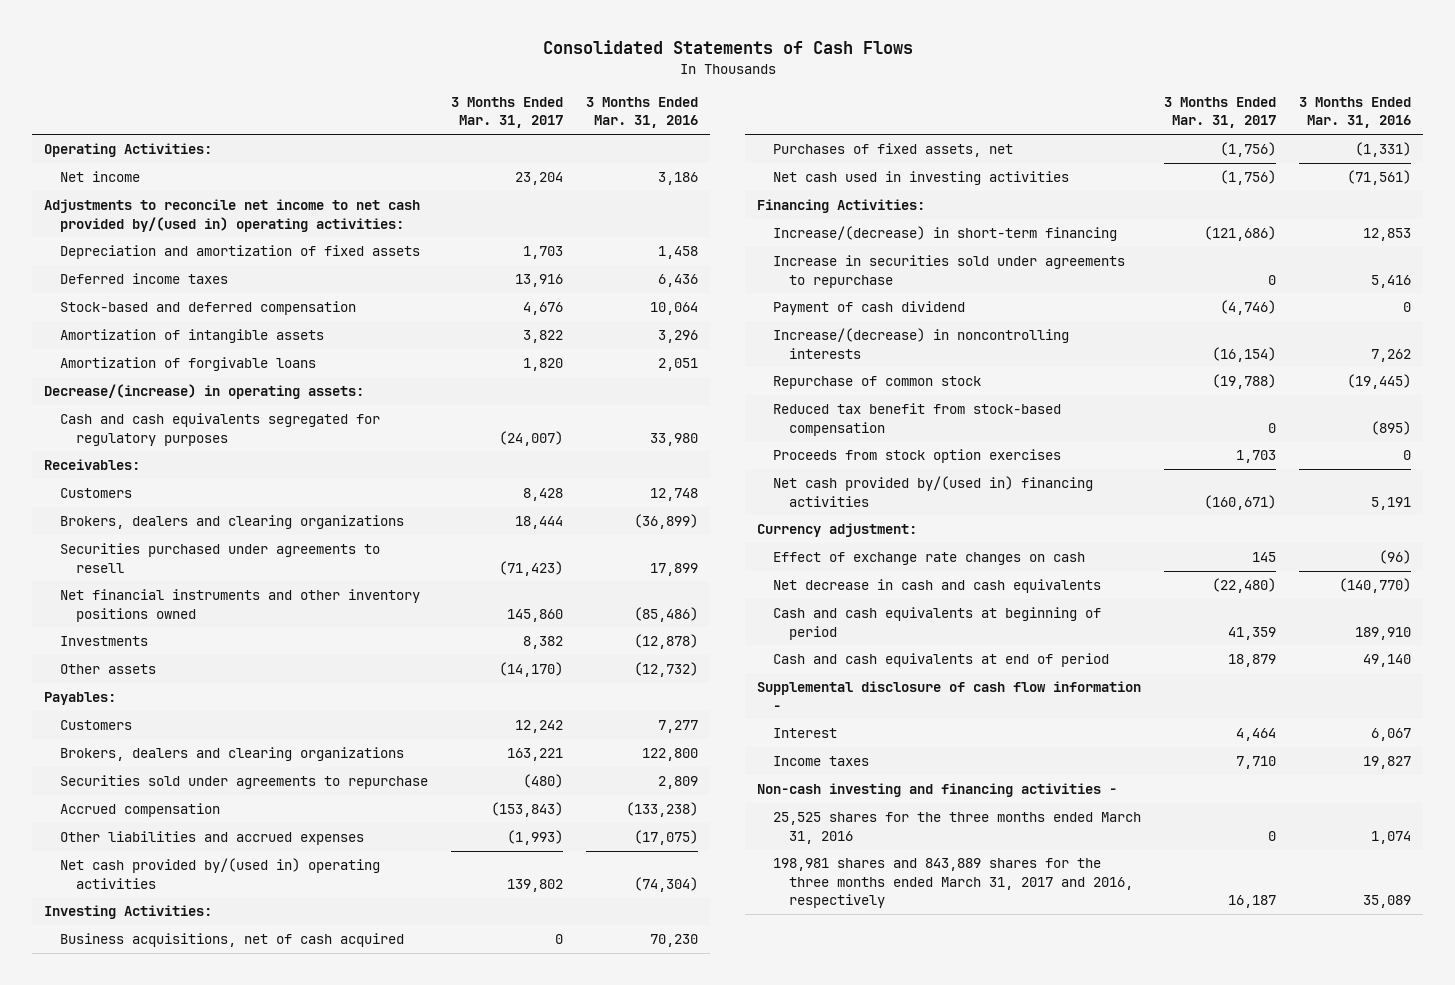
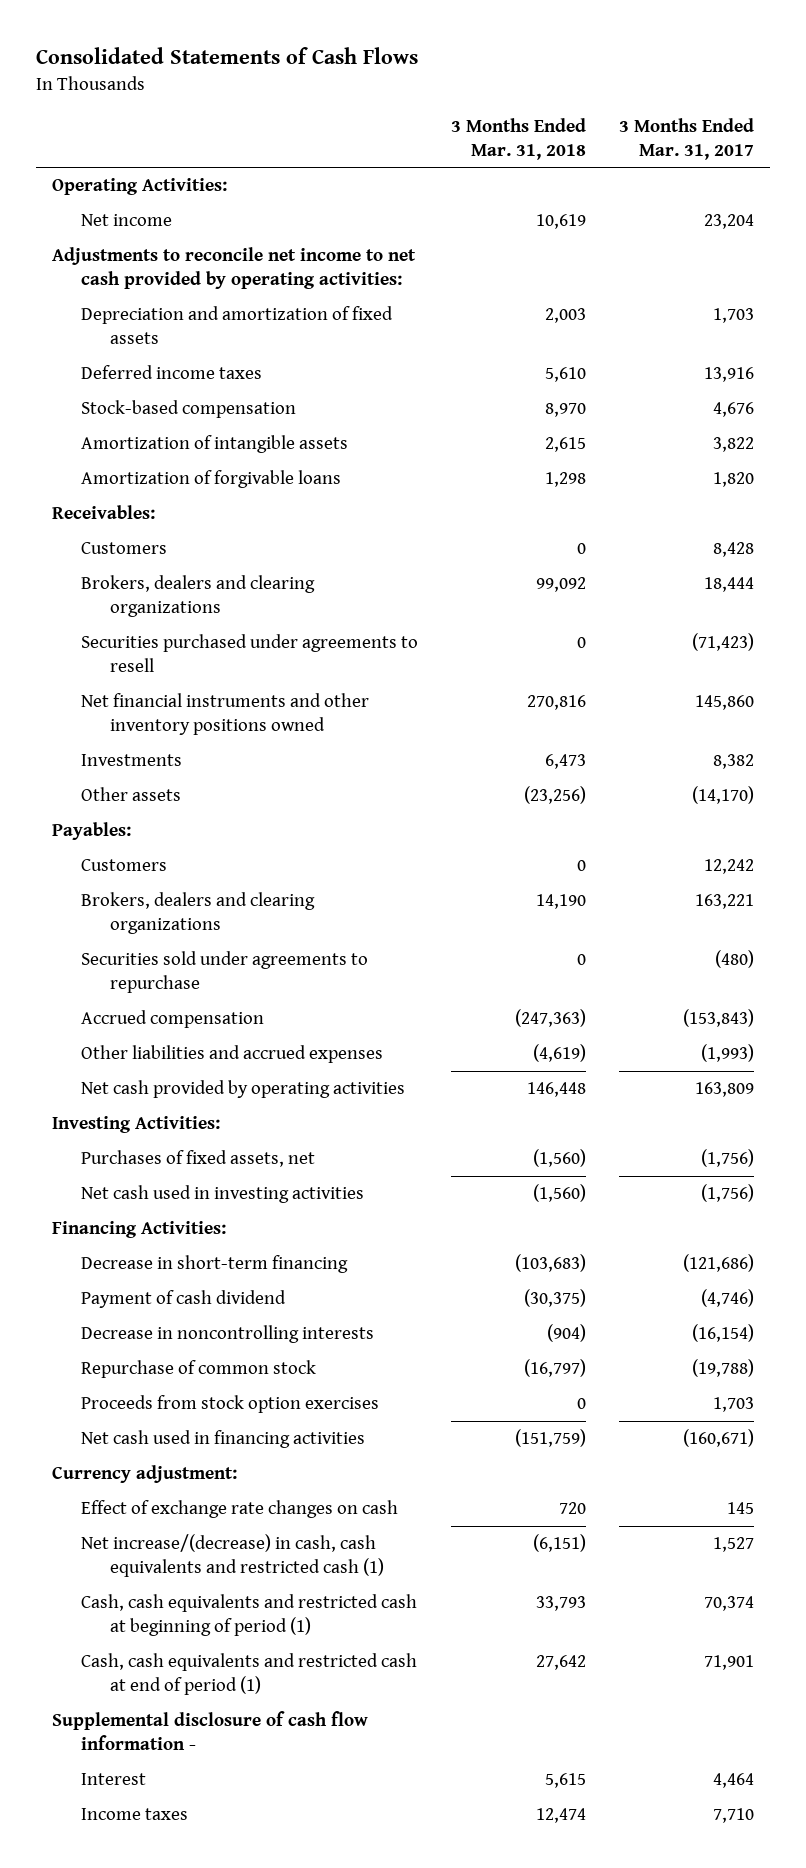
- | 3 Months Ended Mar. 31, 2017 | 3 Months Ended Mar. 31, 2016
+ | 3 Months Ended Mar. 31, 2018 | 3 Months Ended Mar. 31, 2017
- Adjustments to reconcile net income to net cash provided by/(used in) operating activities:
+ Adjustments to reconcile net income to net cash provided by operating activities:
- Stock-based and deferred compensation | 4,676 | 10,064
+ Stock-based compensation | 8,970 | 4,676
- Decrease/(increase) in operating assets:
- Cash and cash equivalents segregated for regulatory purposes | (24,007) | 33,980
- Net cash provided by/(used in) operating activities | 139,802 | (74,304)
+ Net cash provided by operating activities | 146,448 | 163,809
- Business acquisitions, net of cash acquired | 0 | 70,230
- Increase/(decrease) in short-term financing | (121,686) | 12,853
- Increase in securities sold under agreements to repurchase | 0 | 5,416
+ Decrease in short-term financing | (103,683) | (121,686)
- Increase/(decrease) in noncontrolling interests | (16,154) | 7,262
+ Decrease in noncontrolling interests | (904) | (16,154)
- Reduced tax benefit from stock-based compensation | 0 | (895)
- Net cash provided by/(used in) financing activities | (160,671) | 5,191
+ Net cash used in financing activities | (151,759) | (160,671)
- Net decrease in cash and cash equivalents | (22,480) | (140,770)
- Cash and cash equivalents at beginning of period | 41,359 | 189,910
- Cash and cash equivalents at end of period | 18,879 | 49,140
+ Net increase/(decrease) in cash, cash equivalents and restricted cash (1) | (6,151) | 1,527
+ Cash, cash equivalents and restricted cash at beginning of period (1) | 33,793 | 70,374
+ Cash, cash equivalents and restricted cash at end of period (1) | 27,642 | 71,901
- Non-cash investing and financing activities -
- 25,525 shares for the three months ended March 31, 2016 | 0 | 1,074
- 198,981 shares and 843,889 shares for the three months ended March 31, 2017 and 2016, respectively | 16,187 | 35,089

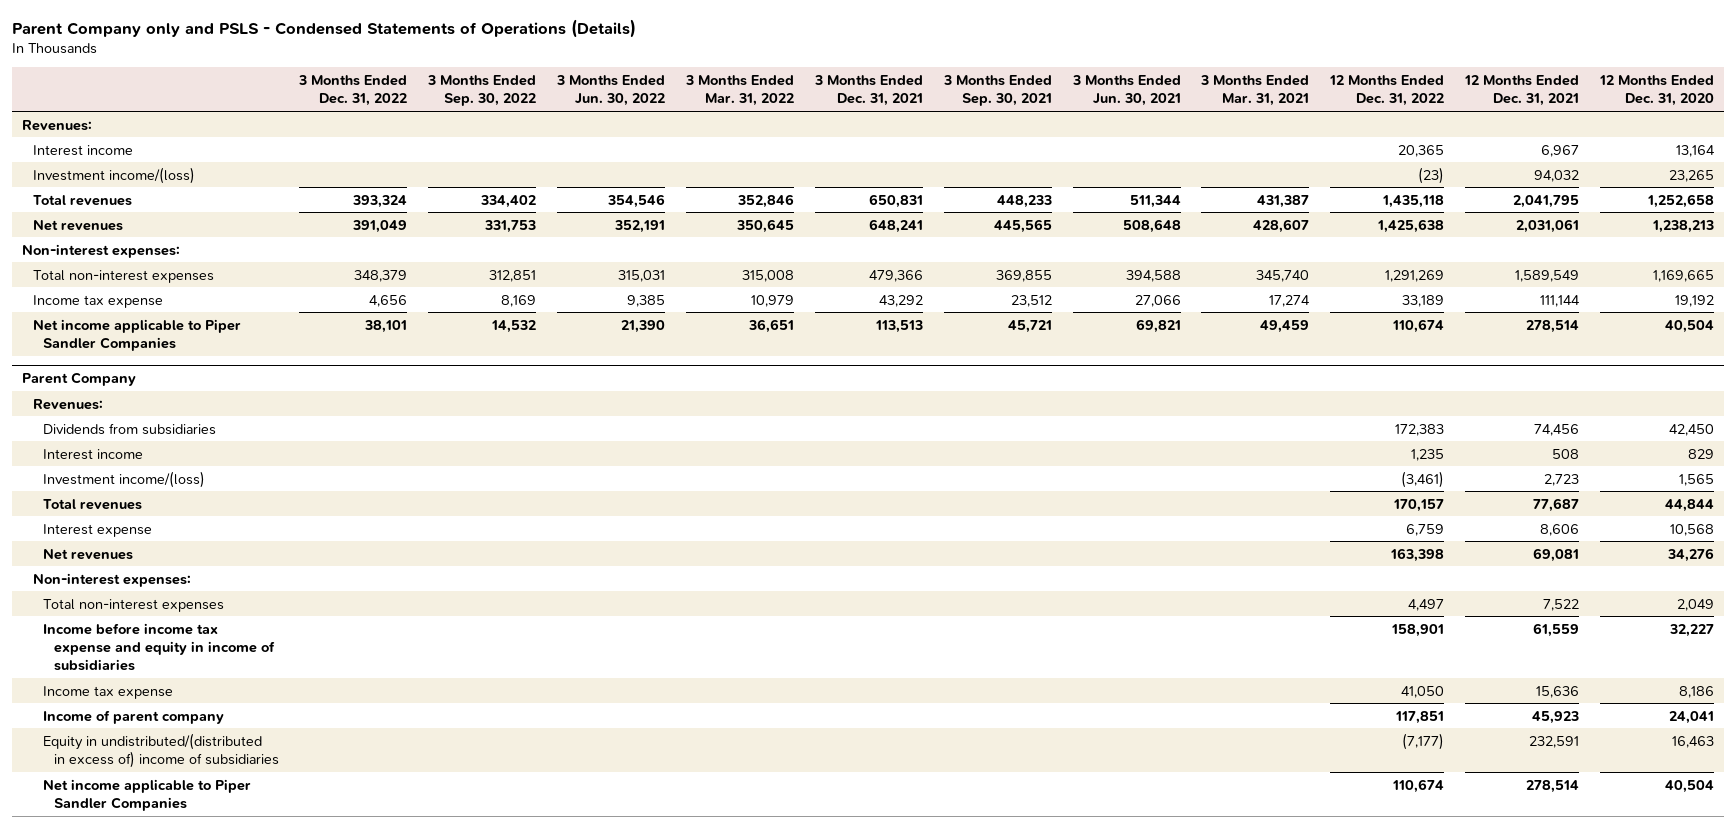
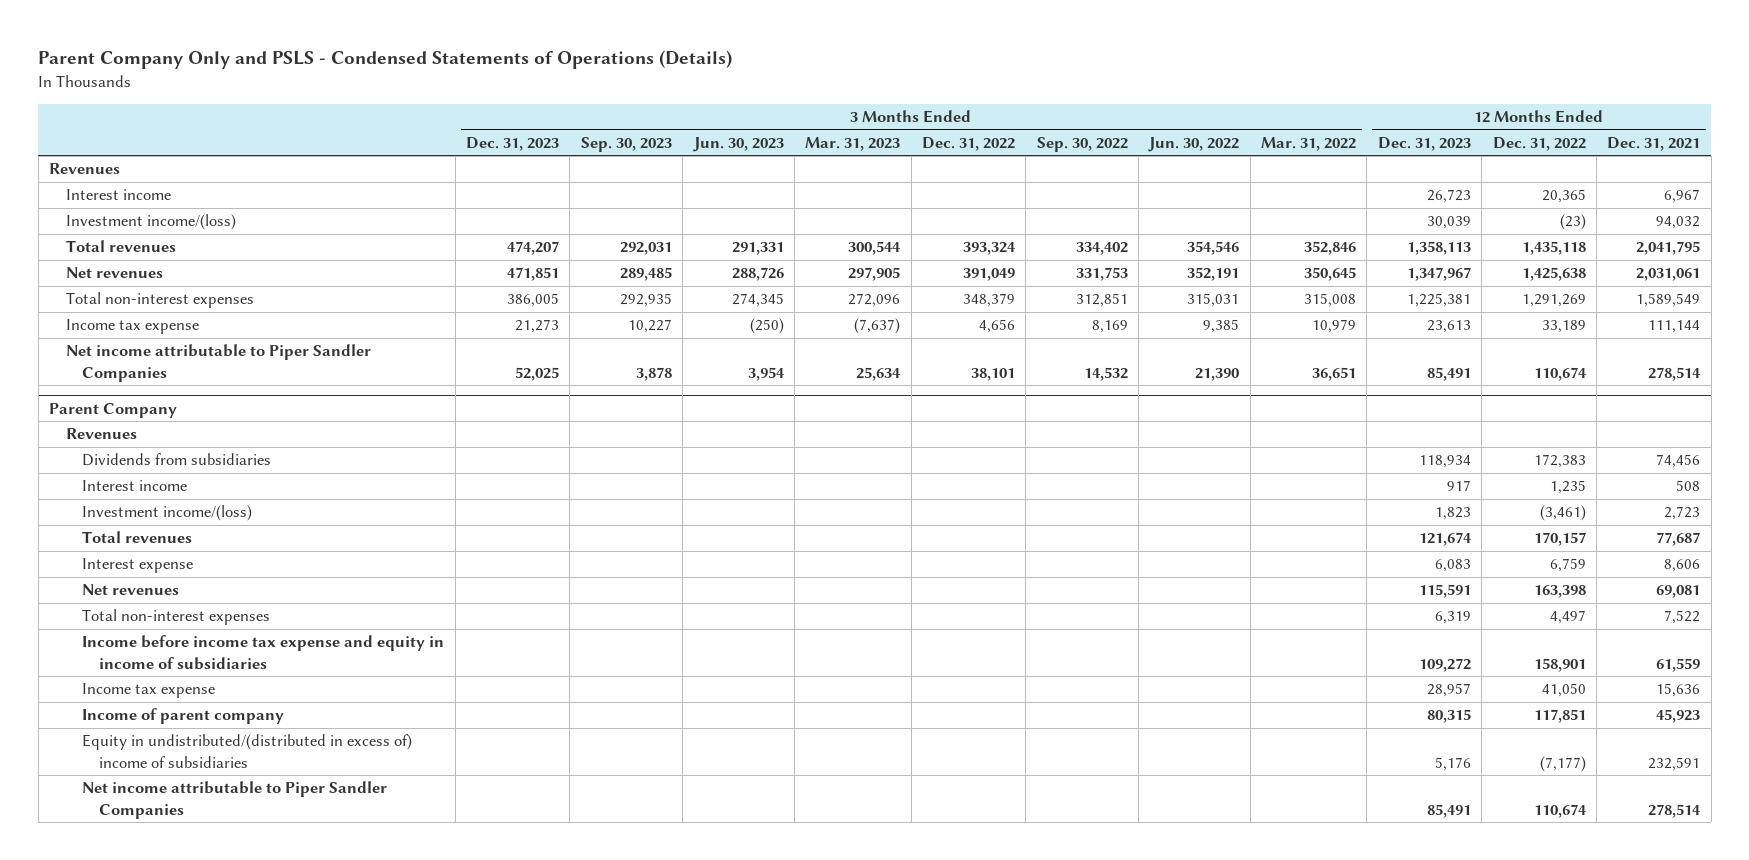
- Parent Company only and PSLS - Condensed Statements of Operations (Details)
+ Parent Company Only and PSLS - Condensed Statements of Operations (Details)
- | 3 Months Ended Dec. 31, 2022 | 3 Months Ended Sep. 30, 2022 | 3 Months Ended Jun. 30, 2022 | 3 Months Ended Mar. 31, 2022 | 3 Months Ended Dec. 31, 2021 | 3 Months Ended Sep. 30, 2021 | 3 Months Ended Jun. 30, 2021 | 3 Months Ended Mar. 31, 2021 | 12 Months Ended Dec. 31, 2022 | 12 Months Ended Dec. 31, 2021 | 12 Months Ended Dec. 31, 2020
+ | 3 Months Ended Dec. 31, 2023 | 3 Months Ended Sep. 30, 2023 | 3 Months Ended Jun. 30, 2023 | 3 Months Ended Mar. 31, 2023 | 3 Months Ended Dec. 31, 2022 | 3 Months Ended Sep. 30, 2022 | 3 Months Ended Jun. 30, 2022 | 3 Months Ended Mar. 31, 2022 | 12 Months Ended Dec. 31, 2023 | 12 Months Ended Dec. 31, 2022 | 12 Months Ended Dec. 31, 2021
- Revenues:
+ Revenues
- Non-interest expenses:
- Net income applicable to Piper Sandler Companies | 38,101 | 14,532 | 21,390 | 36,651 | 113,513 | 45,721 | 69,821 | 49,459 | 110,674 | 278,514 | 40,504
+ Net income attributable to Piper Sandler Companies | 52,025 | 3,878 | 3,954 | 25,634 | 38,101 | 14,532 | 21,390 | 36,651 | 85,491 | 110,674 | 278,514
@ Parent Company
- Revenues:
+ Revenues
- Non-interest expenses:
- Net income applicable to Piper Sandler Companies | | | | | | | | | 110,674 | 278,514 | 40,504
+ Net income attributable to Piper Sandler Companies | | | | | | | | | 85,491 | 110,674 | 278,514

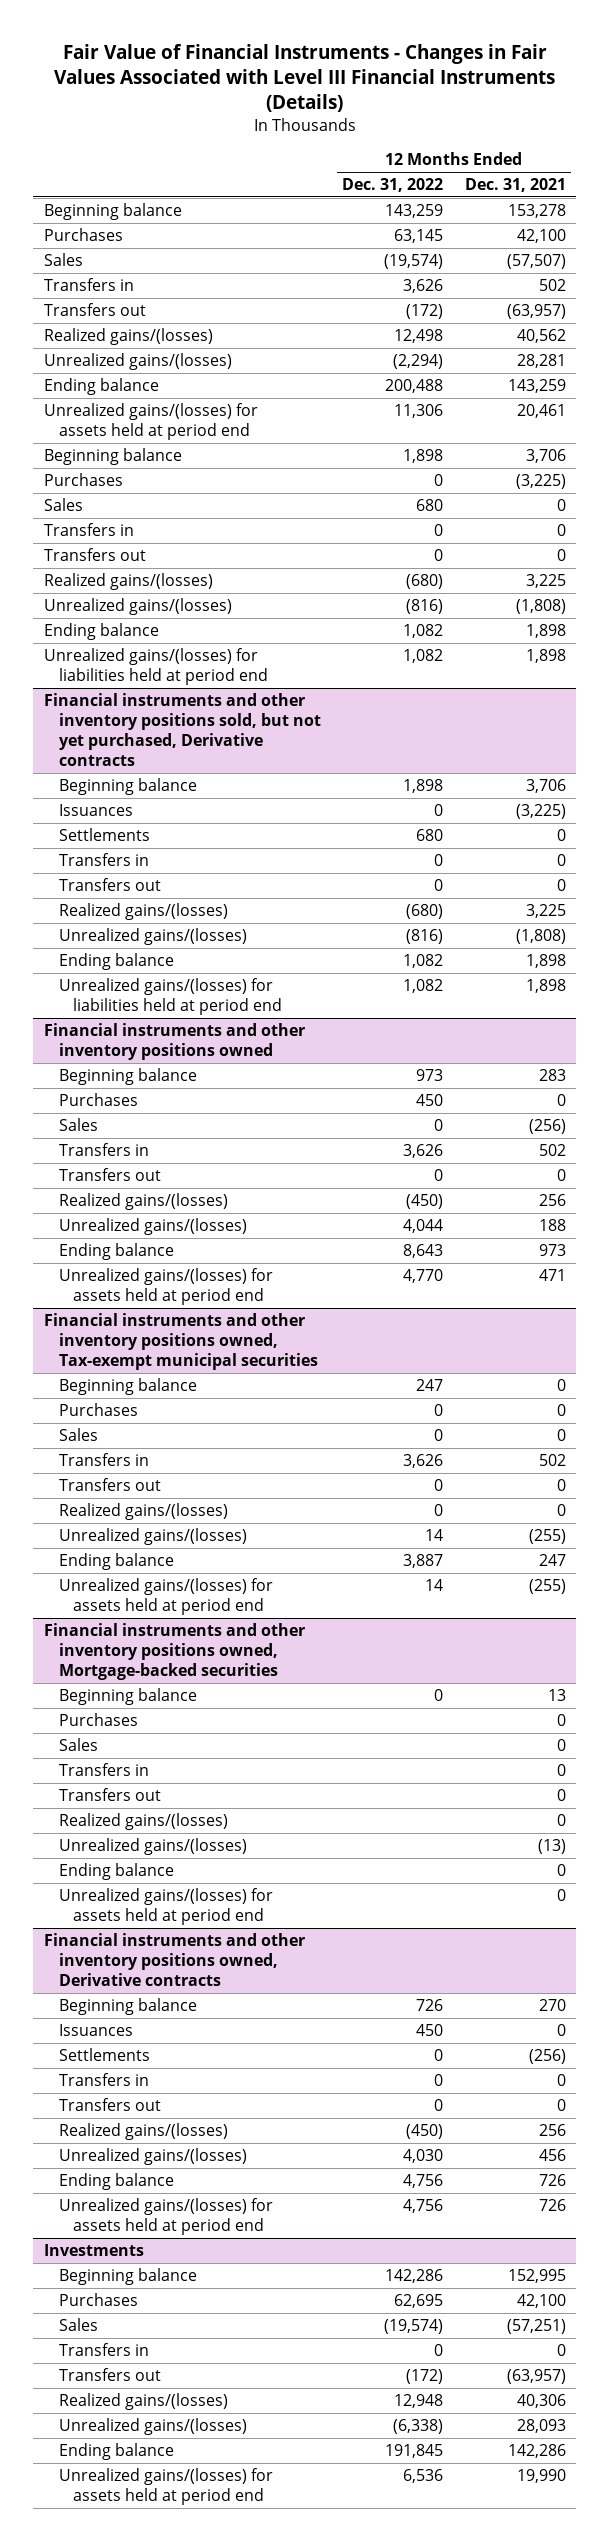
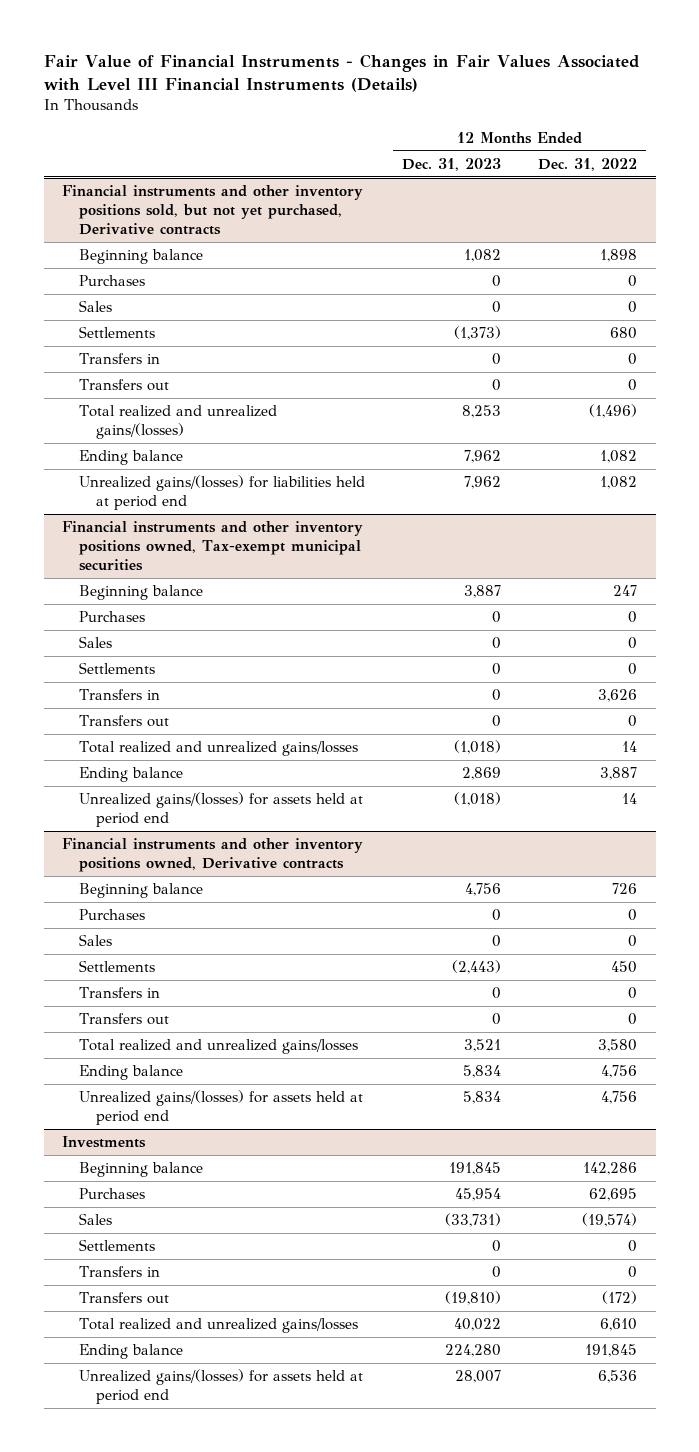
- | 12 Months Ended Dec. 31, 2022 | 12 Months Ended Dec. 31, 2021
+ | 12 Months Ended Dec. 31, 2023 | 12 Months Ended Dec. 31, 2022
- Beginning balance | 143,259 | 153,278
- Purchases | 63,145 | 42,100
- Sales | (19,574) | (57,507)
- Transfers in | 3,626 | 502
- Transfers out | (172) | (63,957)
- Realized gains/(losses) | 12,498 | 40,562
- Unrealized gains/(losses) | (2,294) | 28,281
- Ending balance | 200,488 | 143,259
- Unrealized gains/(losses) for assets held at period end | 11,306 | 20,461
- Beginning balance | 1,898 | 3,706
- Purchases | 0 | (3,225)
- Sales | 680 | 0
- Transfers in | 0 | 0
- Transfers out | 0 | 0
- Realized gains/(losses) | (680) | 3,225
- Unrealized gains/(losses) | (816) | (1,808)
- Ending balance | 1,082 | 1,898
- Unrealized gains/(losses) for liabilities held at period end | 1,082 | 1,898
@ Financial instruments and other inventory positions sold, but not yet purchased, Derivative contracts
- Issuances | 0 | (3,225)
+ Purchases | 0 | 0
+ Sales | 0 | 0
- Realized gains/(losses) | (680) | 3,225
- Unrealized gains/(losses) | (816) | (1,808)
+ Total realized and unrealized gains/(losses) | 8,253 | (1,496)
- Financial instruments and other inventory positions owned
- Beginning balance | 973 | 283
- Purchases | 450 | 0
- Sales | 0 | (256)
- Transfers in | 3,626 | 502
- Transfers out | 0 | 0
- Realized gains/(losses) | (450) | 256
- Unrealized gains/(losses) | 4,044 | 188
- Ending balance | 8,643 | 973
- Unrealized gains/(losses) for assets held at period end | 4,770 | 471
@ Financial instruments and other inventory positions owned, Tax-exempt municipal securities
+ Settlements | 0 | 0
- Realized gains/(losses) | 0 | 0
- Unrealized gains/(losses) | 14 | (255)
+ Total realized and unrealized gains/losses | (1,018) | 14
- Financial instruments and other inventory positions owned, Mortgage-backed securities
- Beginning balance | 0 | 13
- Purchases | | 0
- Sales | | 0
- Transfers in | | 0
- Transfers out | | 0
- Realized gains/(losses) | | 0
- Unrealized gains/(losses) | | (13)
- Ending balance | | 0
- Unrealized gains/(losses) for assets held at period end | | 0
@ Financial instruments and other inventory positions owned, Derivative contracts
- Issuances | 450 | 0
- Settlements | 0 | (256)
+ Purchases | 0 | 0
+ Sales | 0 | 0
+ Settlements | (2,443) | 450
- Realized gains/(losses) | (450) | 256
- Unrealized gains/(losses) | 4,030 | 456
+ Total realized and unrealized gains/losses | 3,521 | 3,580
@ Investments
+ Settlements | 0 | 0
- Realized gains/(losses) | 12,948 | 40,306
- Unrealized gains/(losses) | (6,338) | 28,093
+ Total realized and unrealized gains/losses | 40,022 | 6,610

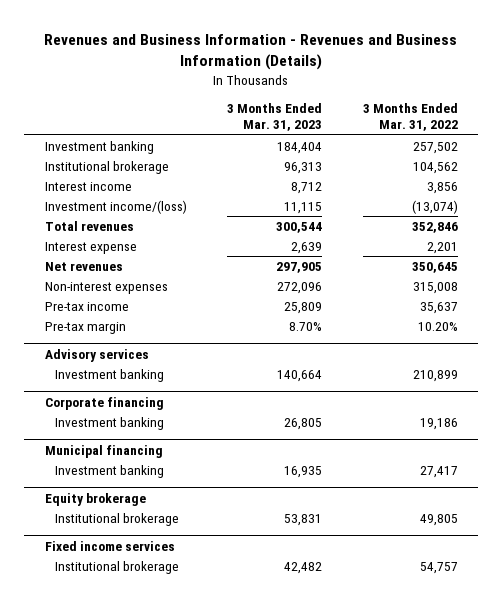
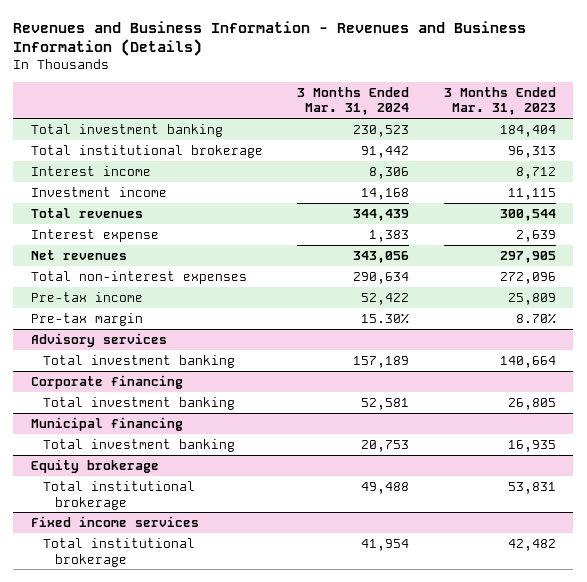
- | 3 Months Ended Mar. 31, 2023 | 3 Months Ended Mar. 31, 2022
+ | 3 Months Ended Mar. 31, 2024 | 3 Months Ended Mar. 31, 2023
- Investment banking | 184,404 | 257,502
- Institutional brokerage | 96,313 | 104,562
+ Total investment banking | 230,523 | 184,404
+ Total institutional brokerage | 91,442 | 96,313
- Investment income/(loss) | 11,115 | (13,074)
+ Investment income | 14,168 | 11,115
- Non-interest expenses | 272,096 | 315,008
+ Total non-interest expenses | 290,634 | 272,096
@ Advisory services
- Investment banking | 140,664 | 210,899
+ Total investment banking | 157,189 | 140,664
@ Corporate financing
- Investment banking | 26,805 | 19,186
+ Total investment banking | 52,581 | 26,805
@ Municipal financing
- Investment banking | 16,935 | 27,417
+ Total investment banking | 20,753 | 16,935
@ Equity brokerage
- Institutional brokerage | 53,831 | 49,805
+ Total institutional brokerage | 49,488 | 53,831
@ Fixed income services
- Institutional brokerage | 42,482 | 54,757
+ Total institutional brokerage | 41,954 | 42,482

